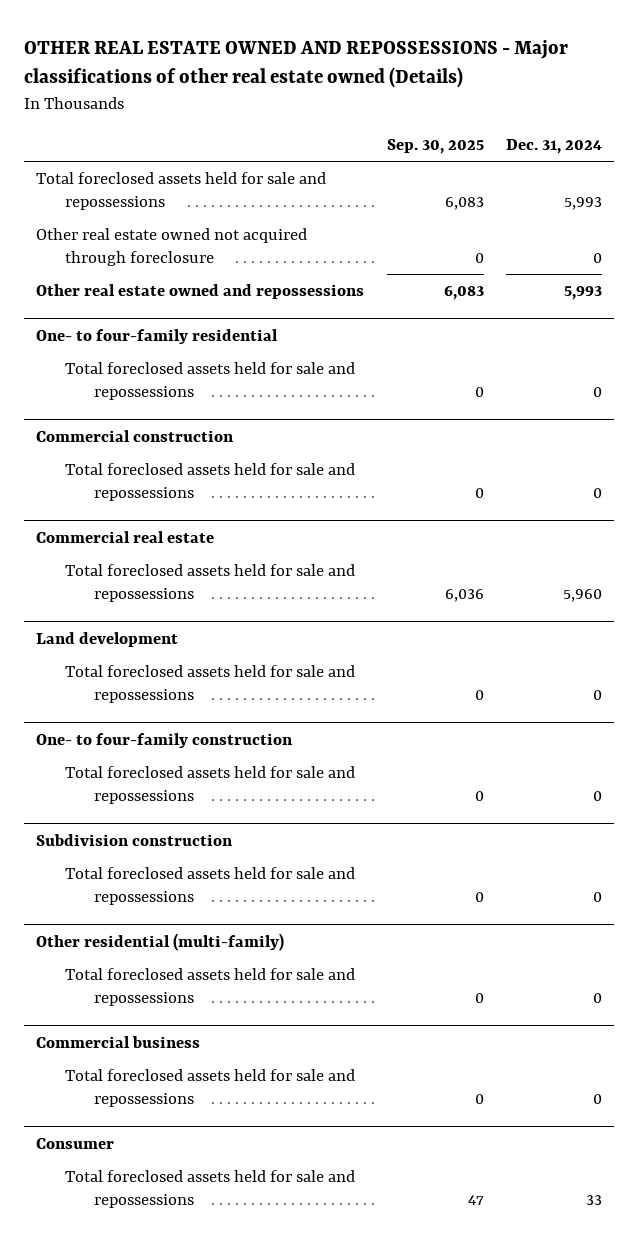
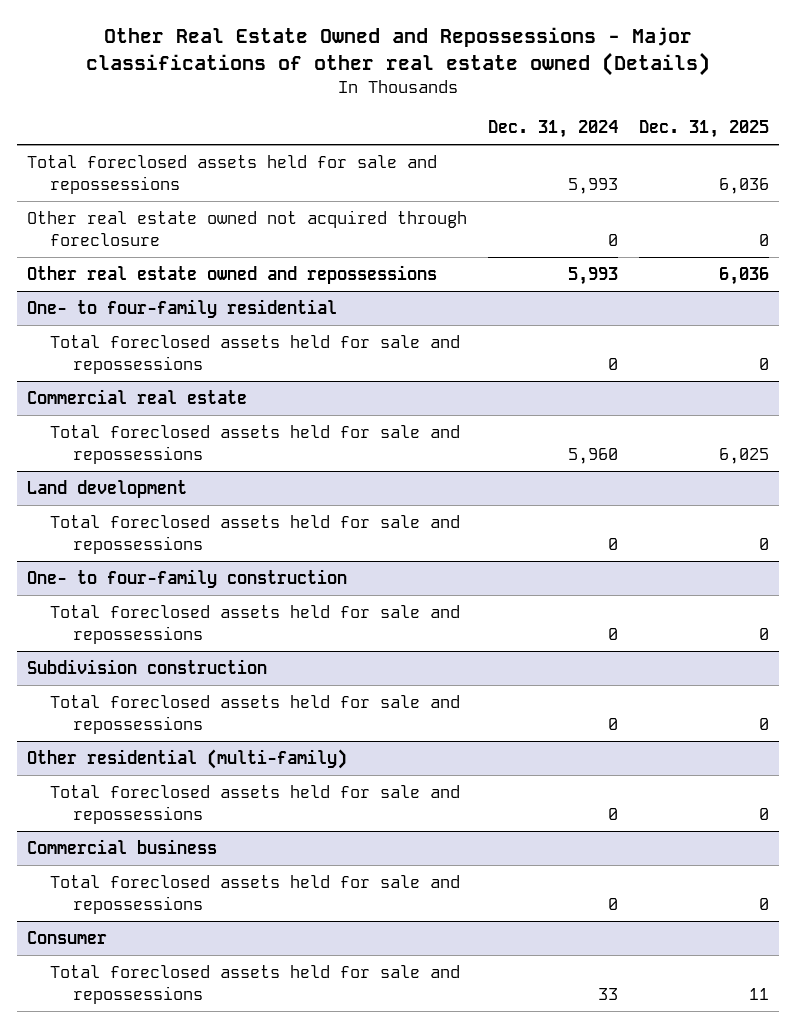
- OTHER REAL ESTATE OWNED AND REPOSSESSIONS - Major classifications of other real estate owned (Details)
+ Other Real Estate Owned and Repossessions - Major classifications of other real estate owned (Details)
- | Sep. 30, 2025 | Dec. 31, 2024
+ | Dec. 31, 2024 | Dec. 31, 2025
- Commercial construction
- Total foreclosed assets held for sale and repossessions | 0 | 0

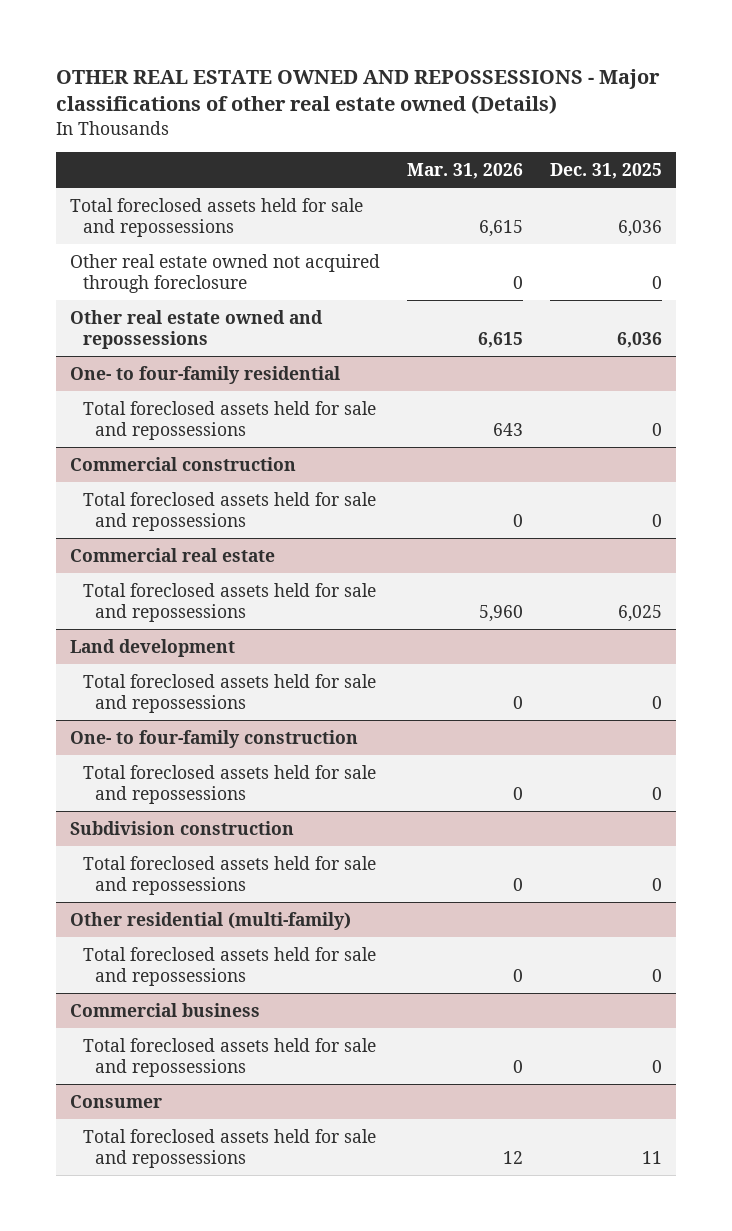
- Other Real Estate Owned and Repossessions - Major classifications of other real estate owned (Details)
+ OTHER REAL ESTATE OWNED AND REPOSSESSIONS - Major classifications of other real estate owned (Details)
- | Dec. 31, 2024 | Dec. 31, 2025
+ | Mar. 31, 2026 | Dec. 31, 2025
+ Commercial construction
+ Total foreclosed assets held for sale and repossessions | 0 | 0

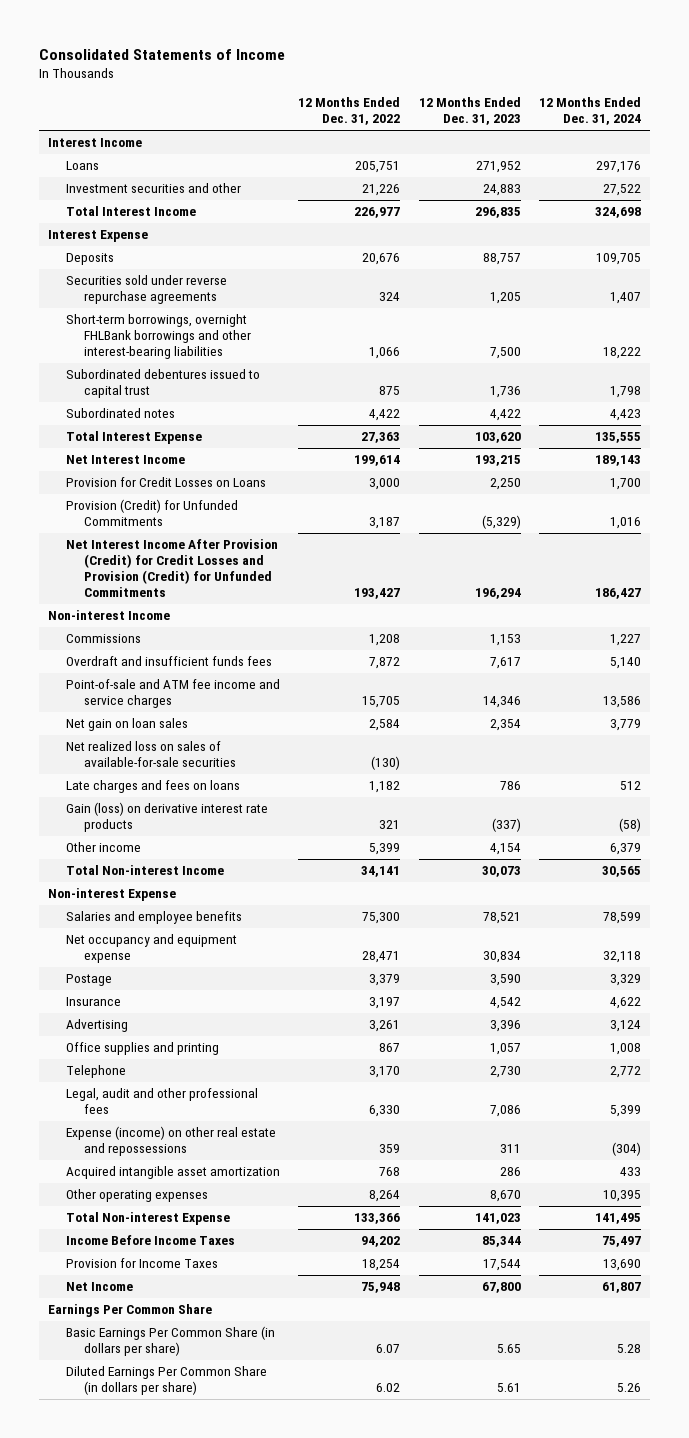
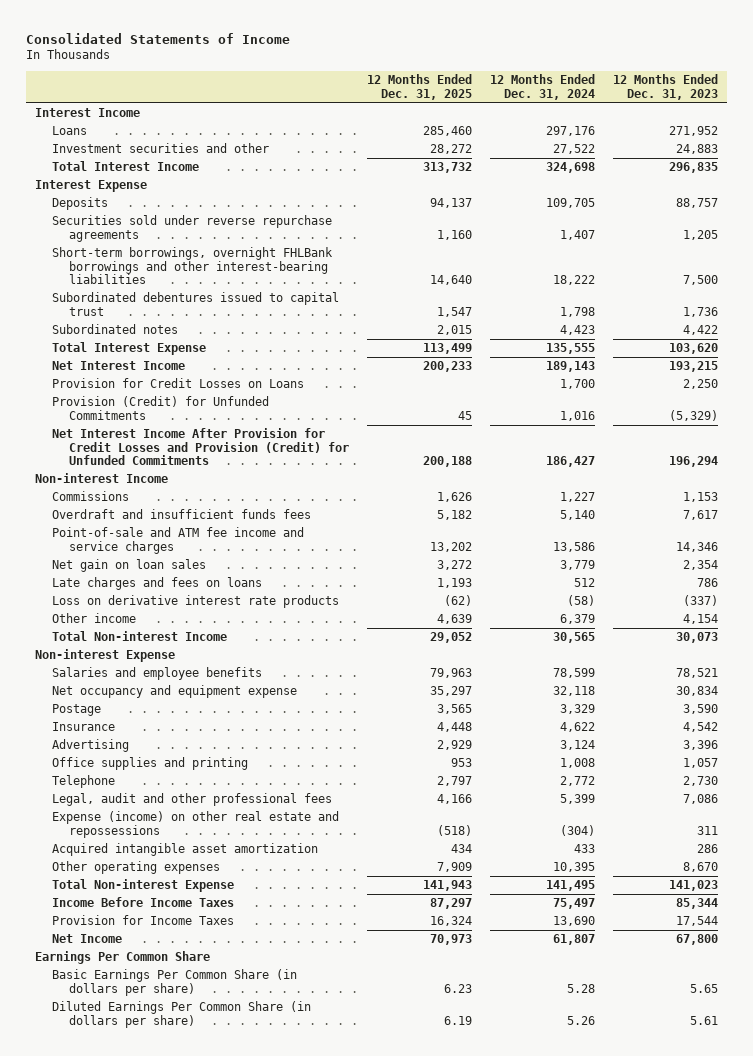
- | 12 Months Ended Dec. 31, 2022 | 12 Months Ended Dec. 31, 2023 | 12 Months Ended Dec. 31, 2024
+ | 12 Months Ended Dec. 31, 2025 | 12 Months Ended Dec. 31, 2024 | 12 Months Ended Dec. 31, 2023
- Net Interest Income After Provision (Credit) for Credit Losses and Provision (Credit) for Unfunded Commitments | 193,427 | 196,294 | 186,427
+ Net Interest Income After Provision for Credit Losses and Provision (Credit) for Unfunded Commitments | 200,188 | 186,427 | 196,294
- Net realized loss on sales of available-for-sale securities | (130) | |
- Gain (loss) on derivative interest rate products | 321 | (337) | (58)
+ Loss on derivative interest rate products | (62) | (58) | (337)

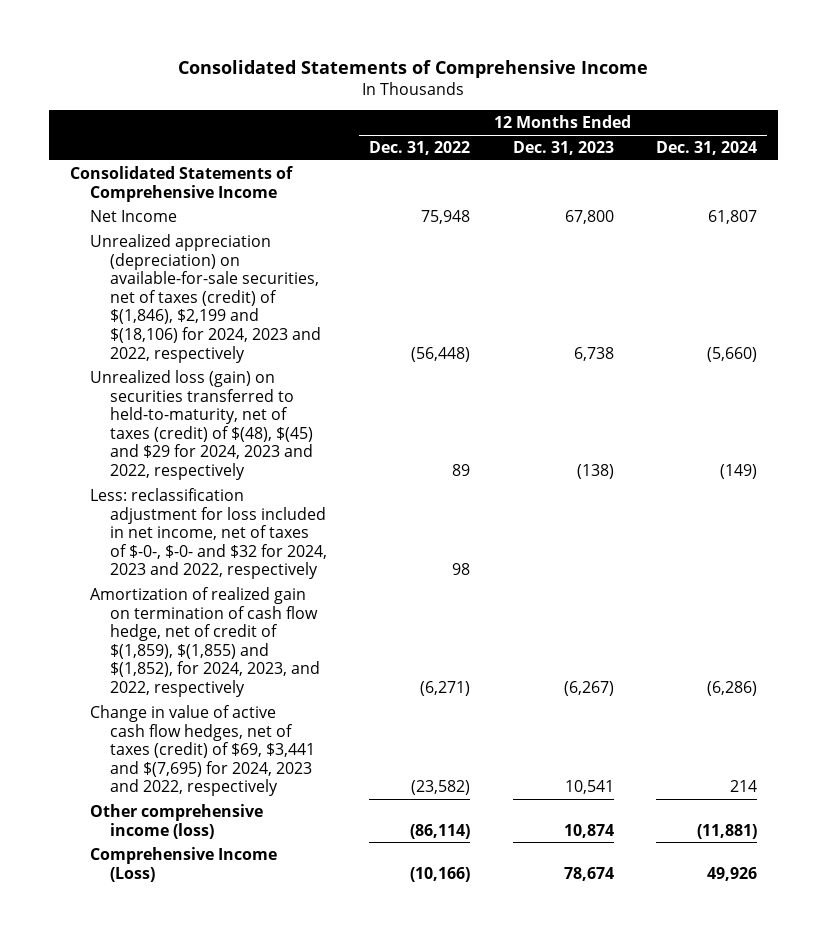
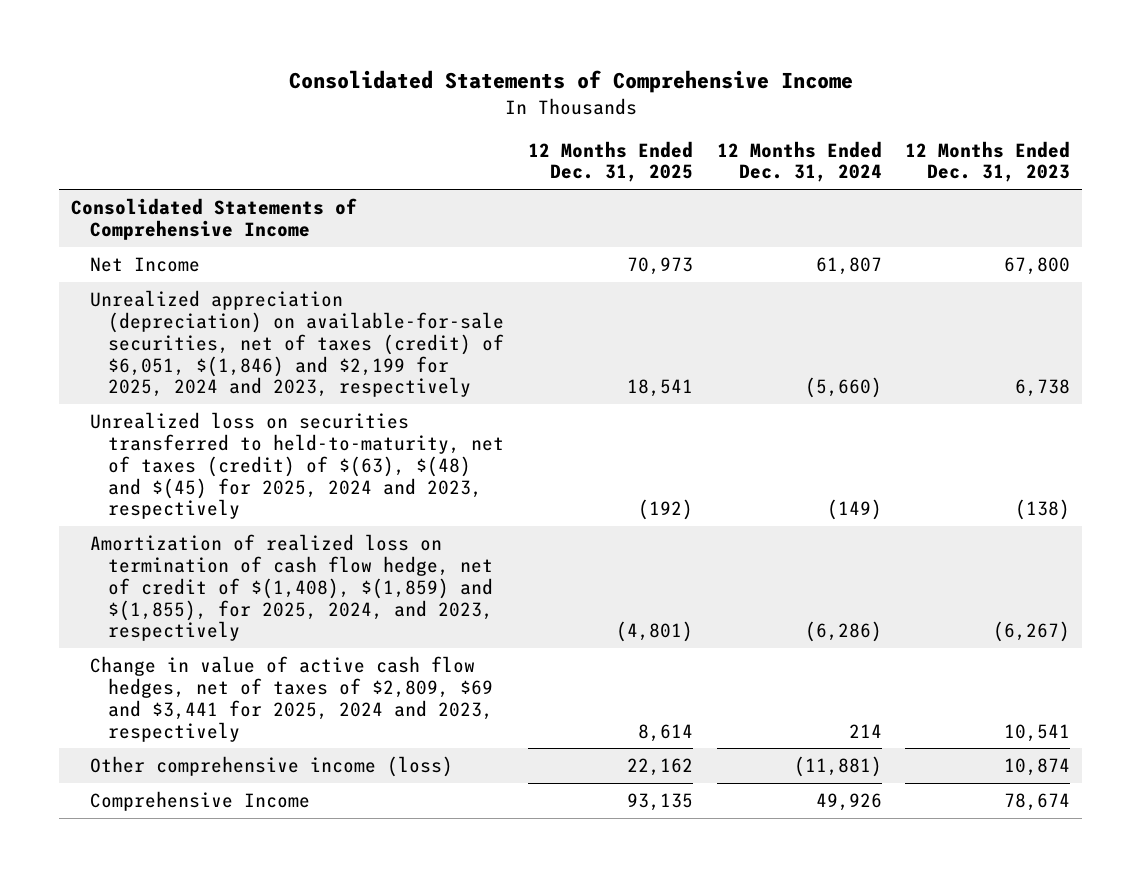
- | 12 Months Ended Dec. 31, 2022 | 12 Months Ended Dec. 31, 2023 | 12 Months Ended Dec. 31, 2024
+ | 12 Months Ended Dec. 31, 2025 | 12 Months Ended Dec. 31, 2024 | 12 Months Ended Dec. 31, 2023
- Unrealized appreciation (depreciation) on available-for-sale securities, net of taxes (credit) of $(1,846), $2,199 and $(18,106) for 2024, 2023 and 2022, respectively | (56,448) | 6,738 | (5,660)
- Unrealized loss (gain) on securities transferred to held-to-maturity, net of taxes (credit) of $(48), $(45) and $29 for 2024, 2023 and 2022, respectively | 89 | (138) | (149)
- Less: reclassification adjustment for loss included in net income, net of taxes of $-0-, $-0- and $32 for 2024, 2023 and 2022, respectively | 98 | |
- Amortization of realized gain on termination of cash flow hedge, net of credit of $(1,859), $(1,855) and $(1,852), for 2024, 2023, and 2022, respectively | (6,271) | (6,267) | (6,286)
- Change in value of active cash flow hedges, net of taxes (credit) of $69, $3,441 and $(7,695) for 2024, 2023 and 2022, respectively | (23,582) | 10,541 | 214
+ Unrealized appreciation (depreciation) on available-for-sale securities, net of taxes (credit) of $6,051, $(1,846) and $2,199 for 2025, 2024 and 2023, respectively | 18,541 | (5,660) | 6,738
+ Unrealized loss on securities transferred to held-to-maturity, net of taxes (credit) of $(63), $(48) and $(45) for 2025, 2024 and 2023, respectively | (192) | (149) | (138)
+ Amortization of realized loss on termination of cash flow hedge, net of credit of $(1,408), $(1,859) and $(1,855), for 2025, 2024, and 2023, respectively | (4,801) | (6,286) | (6,267)
+ Change in value of active cash flow hedges, net of taxes of $2,809, $69 and $3,441 for 2025, 2024 and 2023, respectively | 8,614 | 214 | 10,541
- Comprehensive Income (Loss) | (10,166) | 78,674 | 49,926
+ Comprehensive Income | 93,135 | 49,926 | 78,674

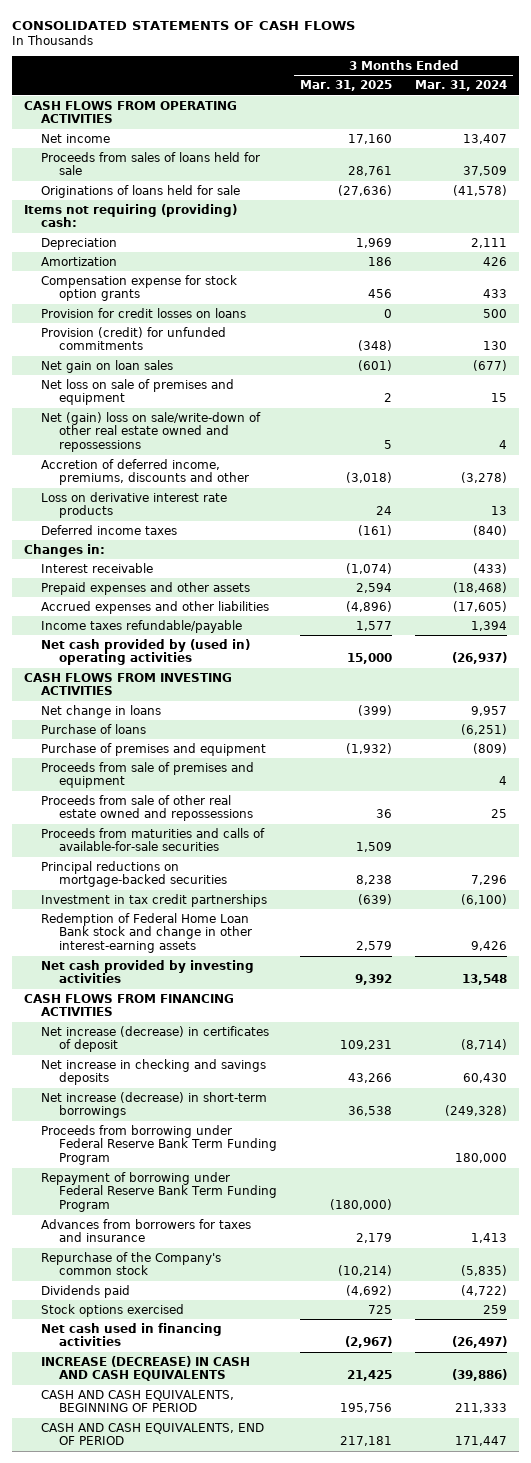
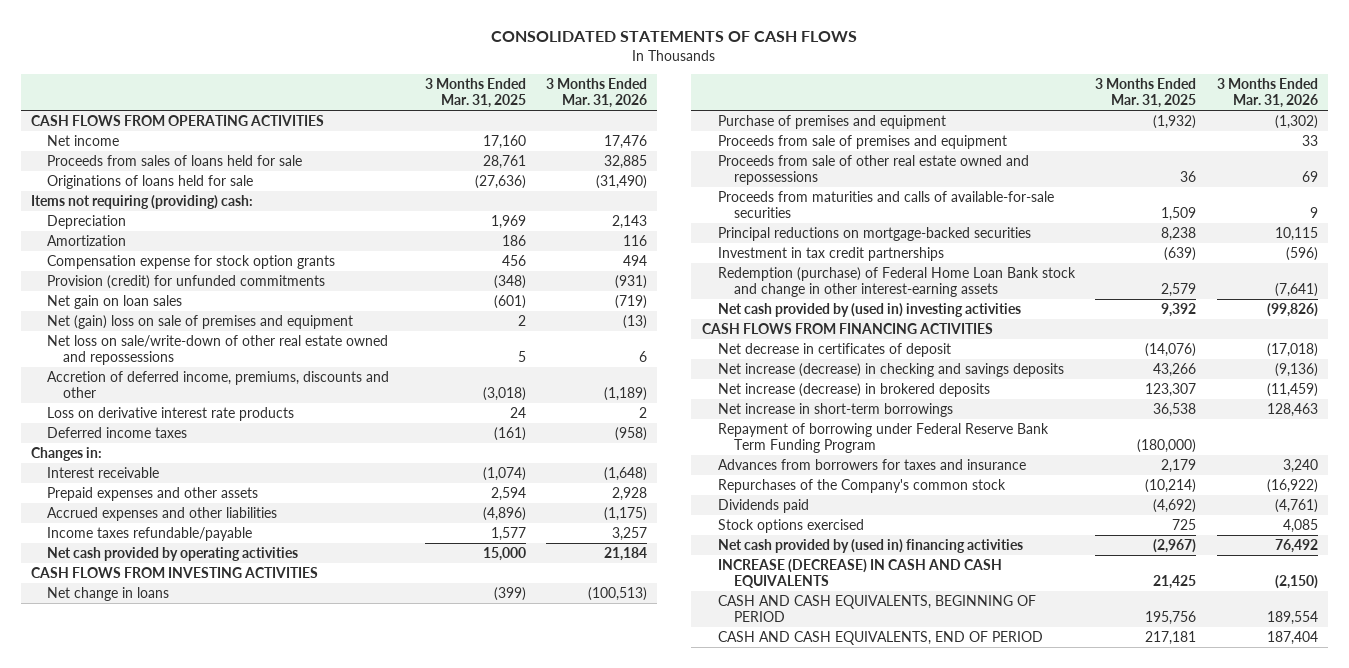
- | 3 Months Ended Mar. 31, 2025 | 3 Months Ended Mar. 31, 2024
+ | 3 Months Ended Mar. 31, 2025 | 3 Months Ended Mar. 31, 2026
- Provision for credit losses on loans | 0 | 500
- Net loss on sale of premises and equipment | 2 | 15
- Net (gain) loss on sale/write-down of other real estate owned and repossessions | 5 | 4
+ Net (gain) loss on sale of premises and equipment | 2 | (13)
+ Net loss on sale/write-down of other real estate owned and repossessions | 5 | 6
- Net cash provided by (used in) operating activities | 15,000 | (26,937)
+ Net cash provided by operating activities | 15,000 | 21,184
- Purchase of loans | | (6,251)
- Redemption of Federal Home Loan Bank stock and change in other interest-earning assets | 2,579 | 9,426
- Net cash provided by investing activities | 9,392 | 13,548
+ Redemption (purchase) of Federal Home Loan Bank stock and change in other interest-earning assets | 2,579 | (7,641)
+ Net cash provided by (used in) investing activities | 9,392 | (99,826)
- Net increase (decrease) in certificates of deposit | 109,231 | (8,714)
- Net increase in checking and savings deposits | 43,266 | 60,430
- Net increase (decrease) in short-term borrowings | 36,538 | (249,328)
- Proceeds from borrowing under Federal Reserve Bank Term Funding Program | | 180,000
+ Net decrease in certificates of deposit | (14,076) | (17,018)
+ Net increase (decrease) in checking and savings deposits | 43,266 | (9,136)
+ Net increase (decrease) in brokered deposits | 123,307 | (11,459)
+ Net increase in short-term borrowings | 36,538 | 128,463
- Repurchase of the Company's common stock | (10,214) | (5,835)
+ Repurchases of the Company's common stock | (10,214) | (16,922)
- Net cash used in financing activities | (2,967) | (26,497)
+ Net cash provided by (used in) financing activities | (2,967) | 76,492

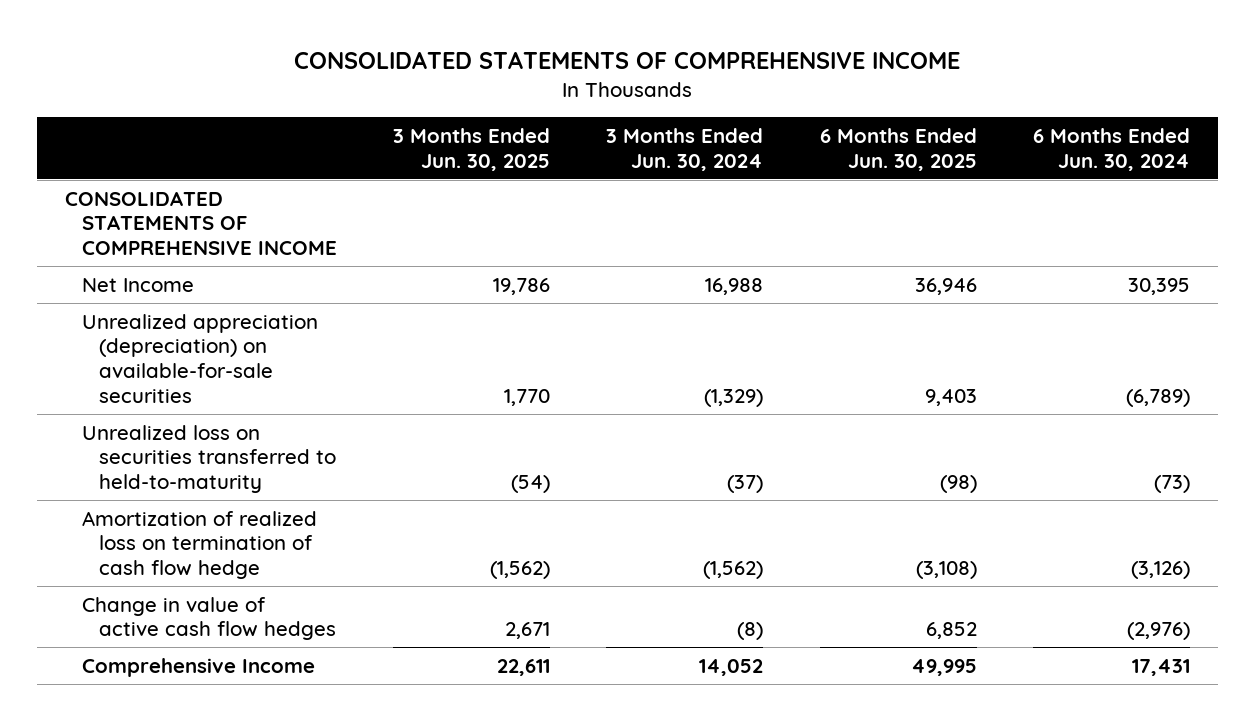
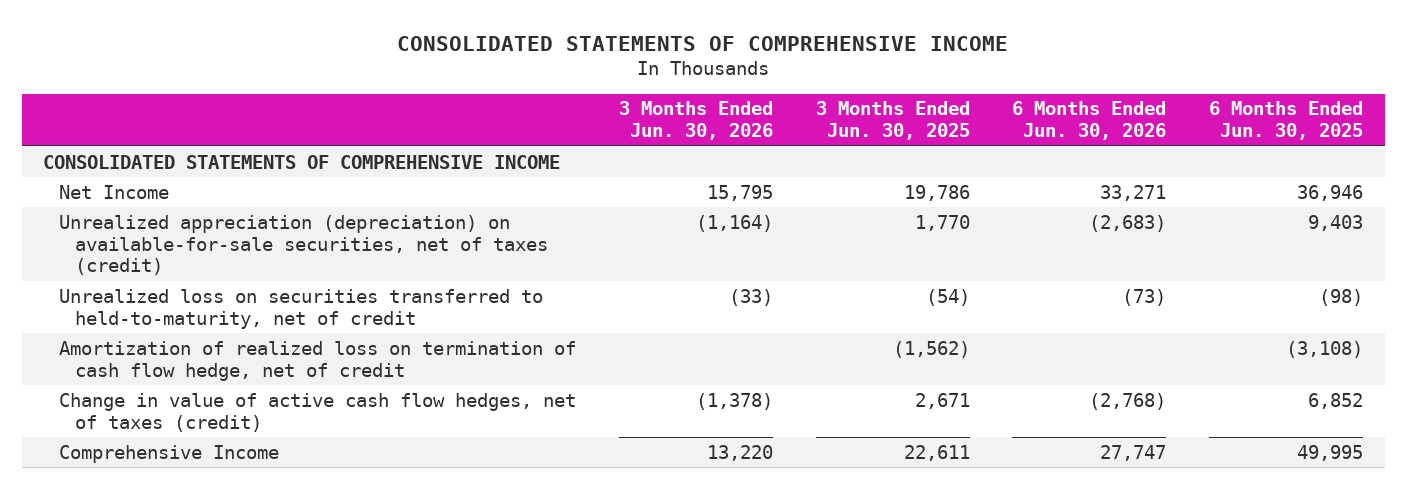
- | 3 Months Ended Jun. 30, 2025 | 3 Months Ended Jun. 30, 2024 | 6 Months Ended Jun. 30, 2025 | 6 Months Ended Jun. 30, 2024
+ | 3 Months Ended Jun. 30, 2026 | 3 Months Ended Jun. 30, 2025 | 6 Months Ended Jun. 30, 2026 | 6 Months Ended Jun. 30, 2025
- Unrealized appreciation (depreciation) on available-for-sale securities | 1,770 | (1,329) | 9,403 | (6,789)
- Unrealized loss on securities transferred to held-to-maturity | (54) | (37) | (98) | (73)
- Amortization of realized loss on termination of cash flow hedge | (1,562) | (1,562) | (3,108) | (3,126)
- Change in value of active cash flow hedges | 2,671 | (8) | 6,852 | (2,976)
+ Unrealized appreciation (depreciation) on available-for-sale securities, net of taxes (credit) | (1,164) | 1,770 | (2,683) | 9,403
+ Unrealized loss on securities transferred to held-to-maturity, net of credit | (33) | (54) | (73) | (98)
+ Amortization of realized loss on termination of cash flow hedge, net of credit | | (1,562) | | (3,108)
+ Change in value of active cash flow hedges, net of taxes (credit) | (1,378) | 2,671 | (2,768) | 6,852

